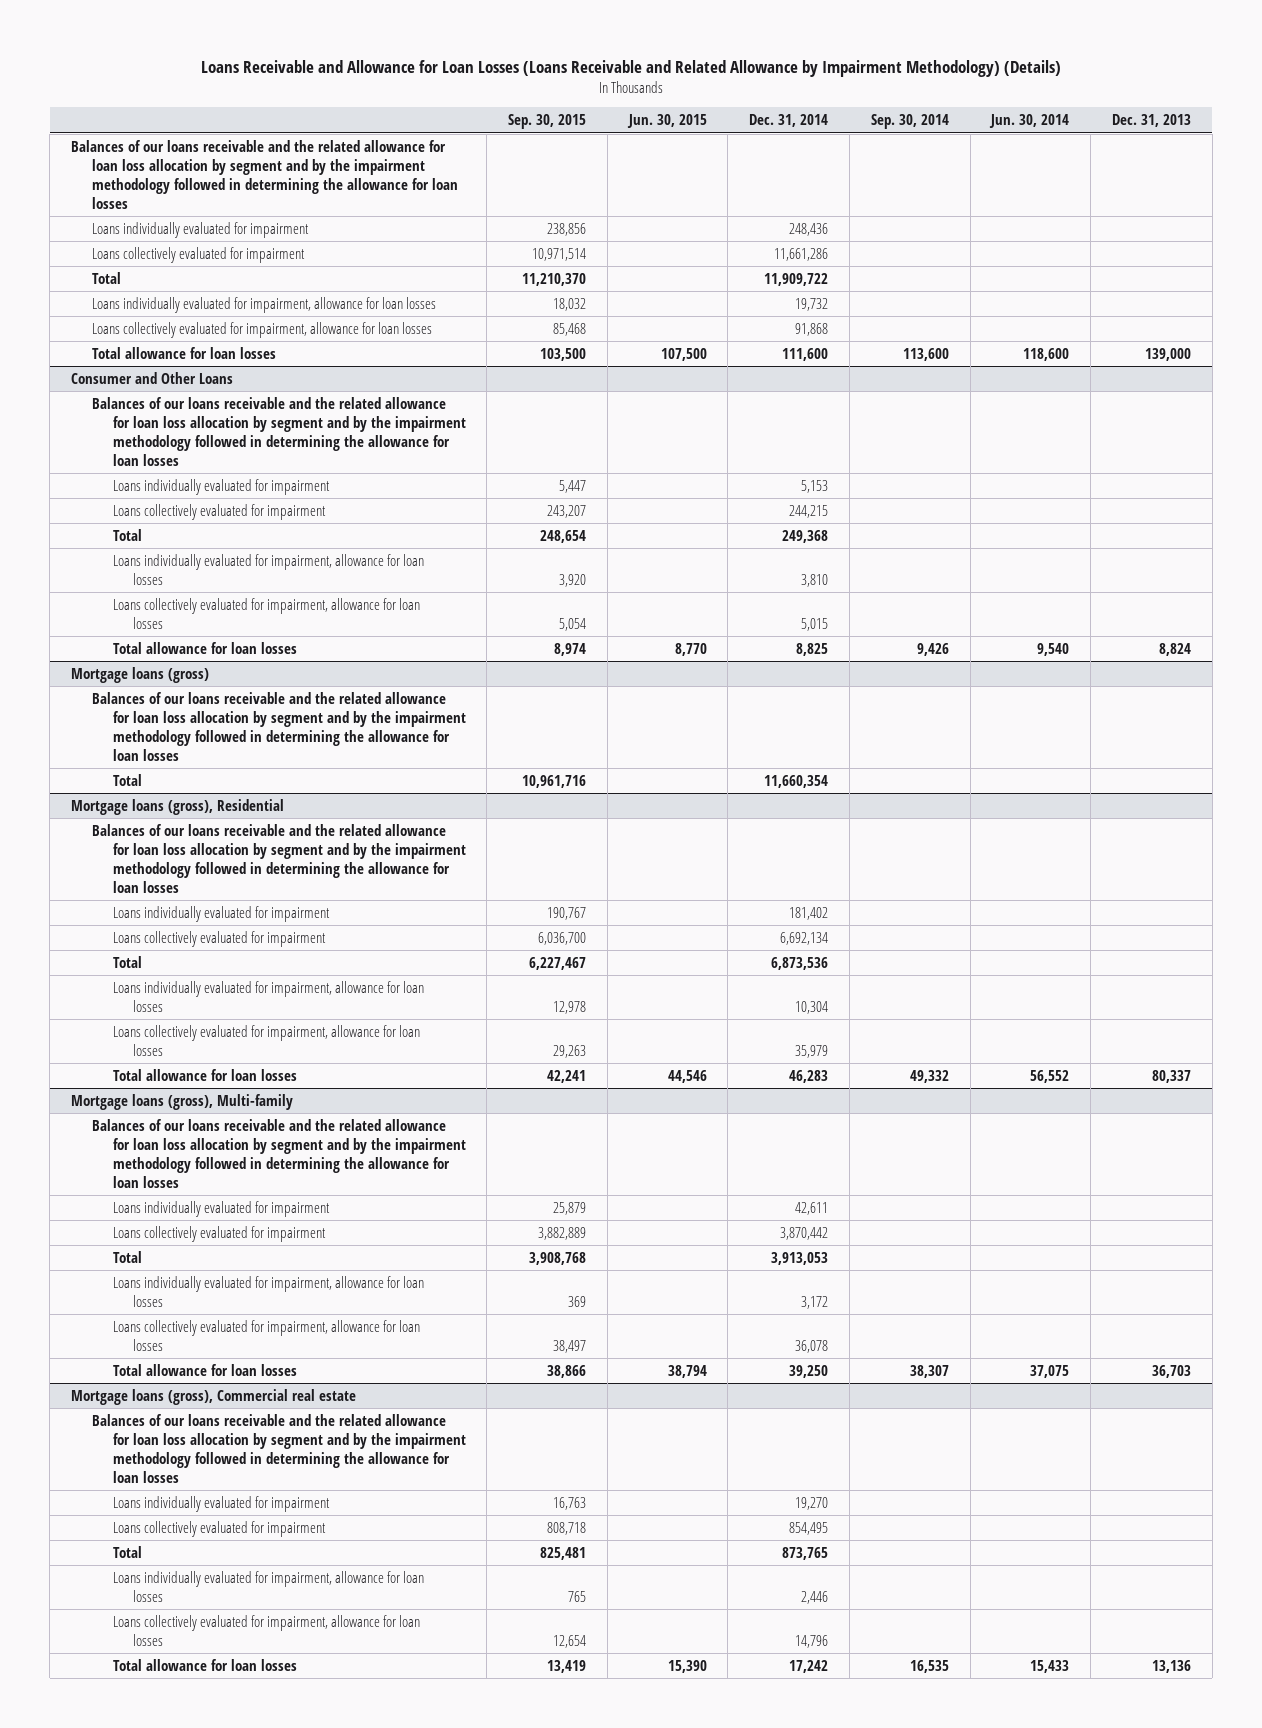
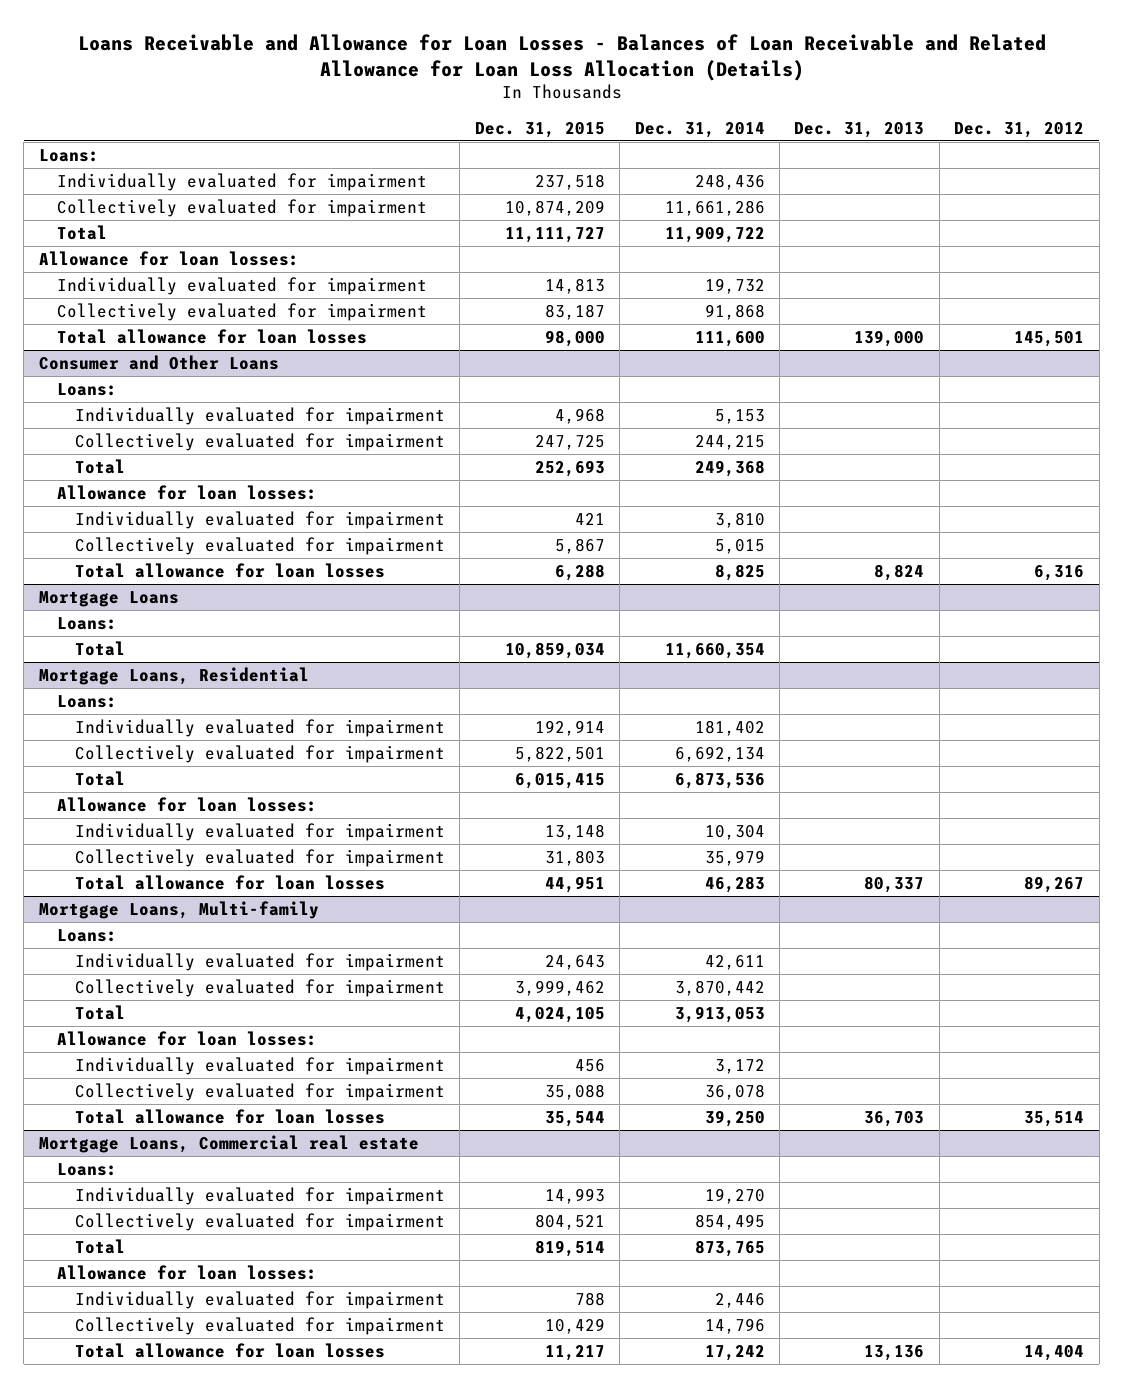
- Loans Receivable and Allowance for Loan Losses (Loans Receivable and Related Allowance by Impairment Methodology) (Details)
+ Loans Receivable and Allowance for Loan Losses - Balances of Loan Receivable and Related Allowance for Loan Loss Allocation (Details)
- | Sep. 30, 2015 | Jun. 30, 2015 | Dec. 31, 2014 | Sep. 30, 2014 | Jun. 30, 2014 | Dec. 31, 2013
+ | Dec. 31, 2015 | Dec. 31, 2014 | Dec. 31, 2013 | Dec. 31, 2012
- Balances of our loans receivable and the related allowance for loan loss allocation by segment and by the impairment methodology followed in determining the allowance for loan losses
- Loans individually evaluated for impairment | 238,856 | | 248,436 | | |
- Loans collectively evaluated for impairment | 10,971,514 | | 11,661,286 | | |
+ Loans:
+ Individually evaluated for impairment | 237,518 | 248,436 | |
+ Collectively evaluated for impairment | 10,874,209 | 11,661,286 | |
- Loans individually evaluated for impairment, allowance for loan losses | 18,032 | | 19,732 | | |
- Loans collectively evaluated for impairment, allowance for loan losses | 85,468 | | 91,868 | | |
+ Allowance for loan losses:
+ Individually evaluated for impairment | 14,813 | 19,732 | |
+ Collectively evaluated for impairment | 83,187 | 91,868 | |
@ Consumer and Other Loans
- Balances of our loans receivable and the related allowance for loan loss allocation by segment and by the impairment methodology followed in determining the allowance for loan losses
- Loans individually evaluated for impairment | 5,447 | | 5,153 | | |
- Loans collectively evaluated for impairment | 243,207 | | 244,215 | | |
+ Loans:
+ Individually evaluated for impairment | 4,968 | 5,153 | |
+ Collectively evaluated for impairment | 247,725 | 244,215 | |
- Loans individually evaluated for impairment, allowance for loan losses | 3,920 | | 3,810 | | |
- Loans collectively evaluated for impairment, allowance for loan losses | 5,054 | | 5,015 | | |
+ Allowance for loan losses:
+ Individually evaluated for impairment | 421 | 3,810 | |
+ Collectively evaluated for impairment | 5,867 | 5,015 | |
- Mortgage loans (gross)
- Balances of our loans receivable and the related allowance for loan loss allocation by segment and by the impairment methodology followed in determining the allowance for loan losses
+ Mortgage Loans
+ Loans:
- Mortgage loans (gross), Residential
- Balances of our loans receivable and the related allowance for loan loss allocation by segment and by the impairment methodology followed in determining the allowance for loan losses
- Loans individually evaluated for impairment | 190,767 | | 181,402 | | |
- Loans collectively evaluated for impairment | 6,036,700 | | 6,692,134 | | |
+ Mortgage Loans, Residential
+ Loans:
+ Individually evaluated for impairment | 192,914 | 181,402 | |
+ Collectively evaluated for impairment | 5,822,501 | 6,692,134 | |
- Loans individually evaluated for impairment, allowance for loan losses | 12,978 | | 10,304 | | |
- Loans collectively evaluated for impairment, allowance for loan losses | 29,263 | | 35,979 | | |
+ Allowance for loan losses:
+ Individually evaluated for impairment | 13,148 | 10,304 | |
+ Collectively evaluated for impairment | 31,803 | 35,979 | |
- Mortgage loans (gross), Multi-family
- Balances of our loans receivable and the related allowance for loan loss allocation by segment and by the impairment methodology followed in determining the allowance for loan losses
- Loans individually evaluated for impairment | 25,879 | | 42,611 | | |
- Loans collectively evaluated for impairment | 3,882,889 | | 3,870,442 | | |
+ Mortgage Loans, Multi-family
+ Loans:
+ Individually evaluated for impairment | 24,643 | 42,611 | |
+ Collectively evaluated for impairment | 3,999,462 | 3,870,442 | |
- Loans individually evaluated for impairment, allowance for loan losses | 369 | | 3,172 | | |
- Loans collectively evaluated for impairment, allowance for loan losses | 38,497 | | 36,078 | | |
+ Allowance for loan losses:
+ Individually evaluated for impairment | 456 | 3,172 | |
+ Collectively evaluated for impairment | 35,088 | 36,078 | |
- Mortgage loans (gross), Commercial real estate
- Balances of our loans receivable and the related allowance for loan loss allocation by segment and by the impairment methodology followed in determining the allowance for loan losses
- Loans individually evaluated for impairment | 16,763 | | 19,270 | | |
- Loans collectively evaluated for impairment | 808,718 | | 854,495 | | |
+ Mortgage Loans, Commercial real estate
+ Loans:
+ Individually evaluated for impairment | 14,993 | 19,270 | |
+ Collectively evaluated for impairment | 804,521 | 854,495 | |
- Loans individually evaluated for impairment, allowance for loan losses | 765 | | 2,446 | | |
- Loans collectively evaluated for impairment, allowance for loan losses | 12,654 | | 14,796 | | |
+ Allowance for loan losses:
+ Individually evaluated for impairment | 788 | 2,446 | |
+ Collectively evaluated for impairment | 10,429 | 14,796 | |

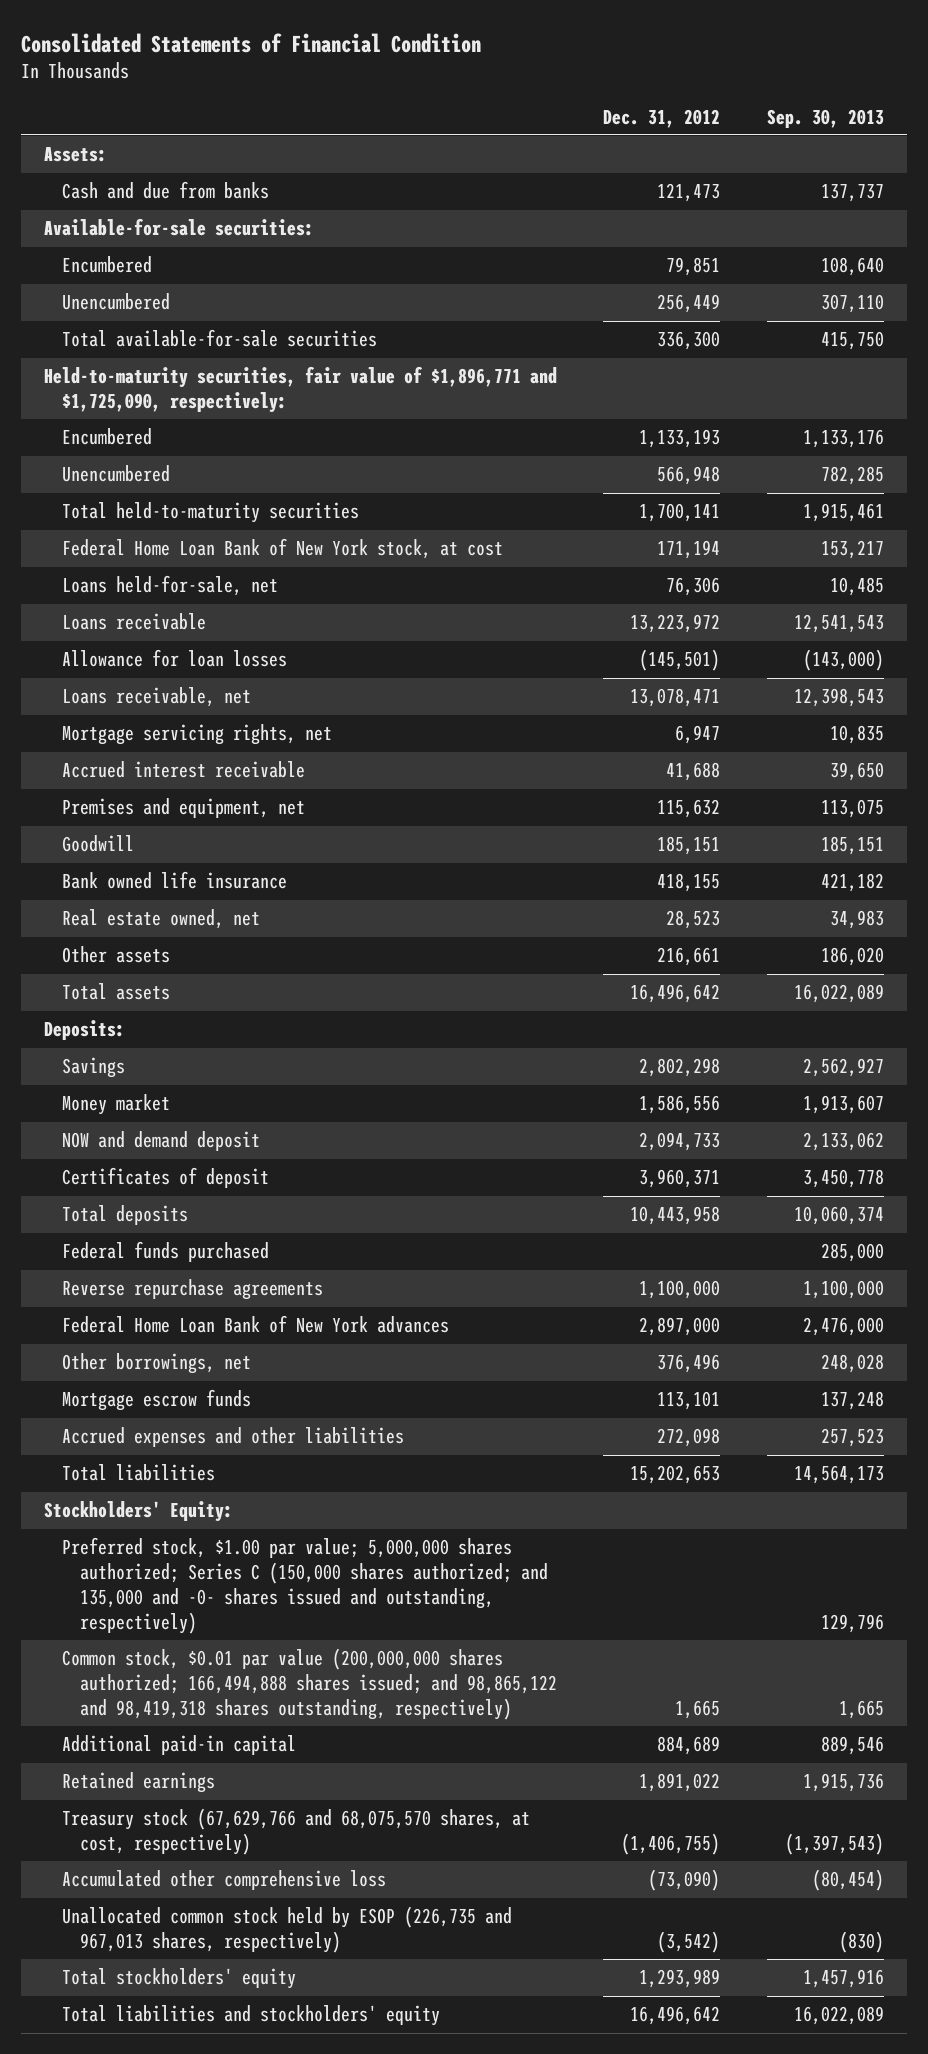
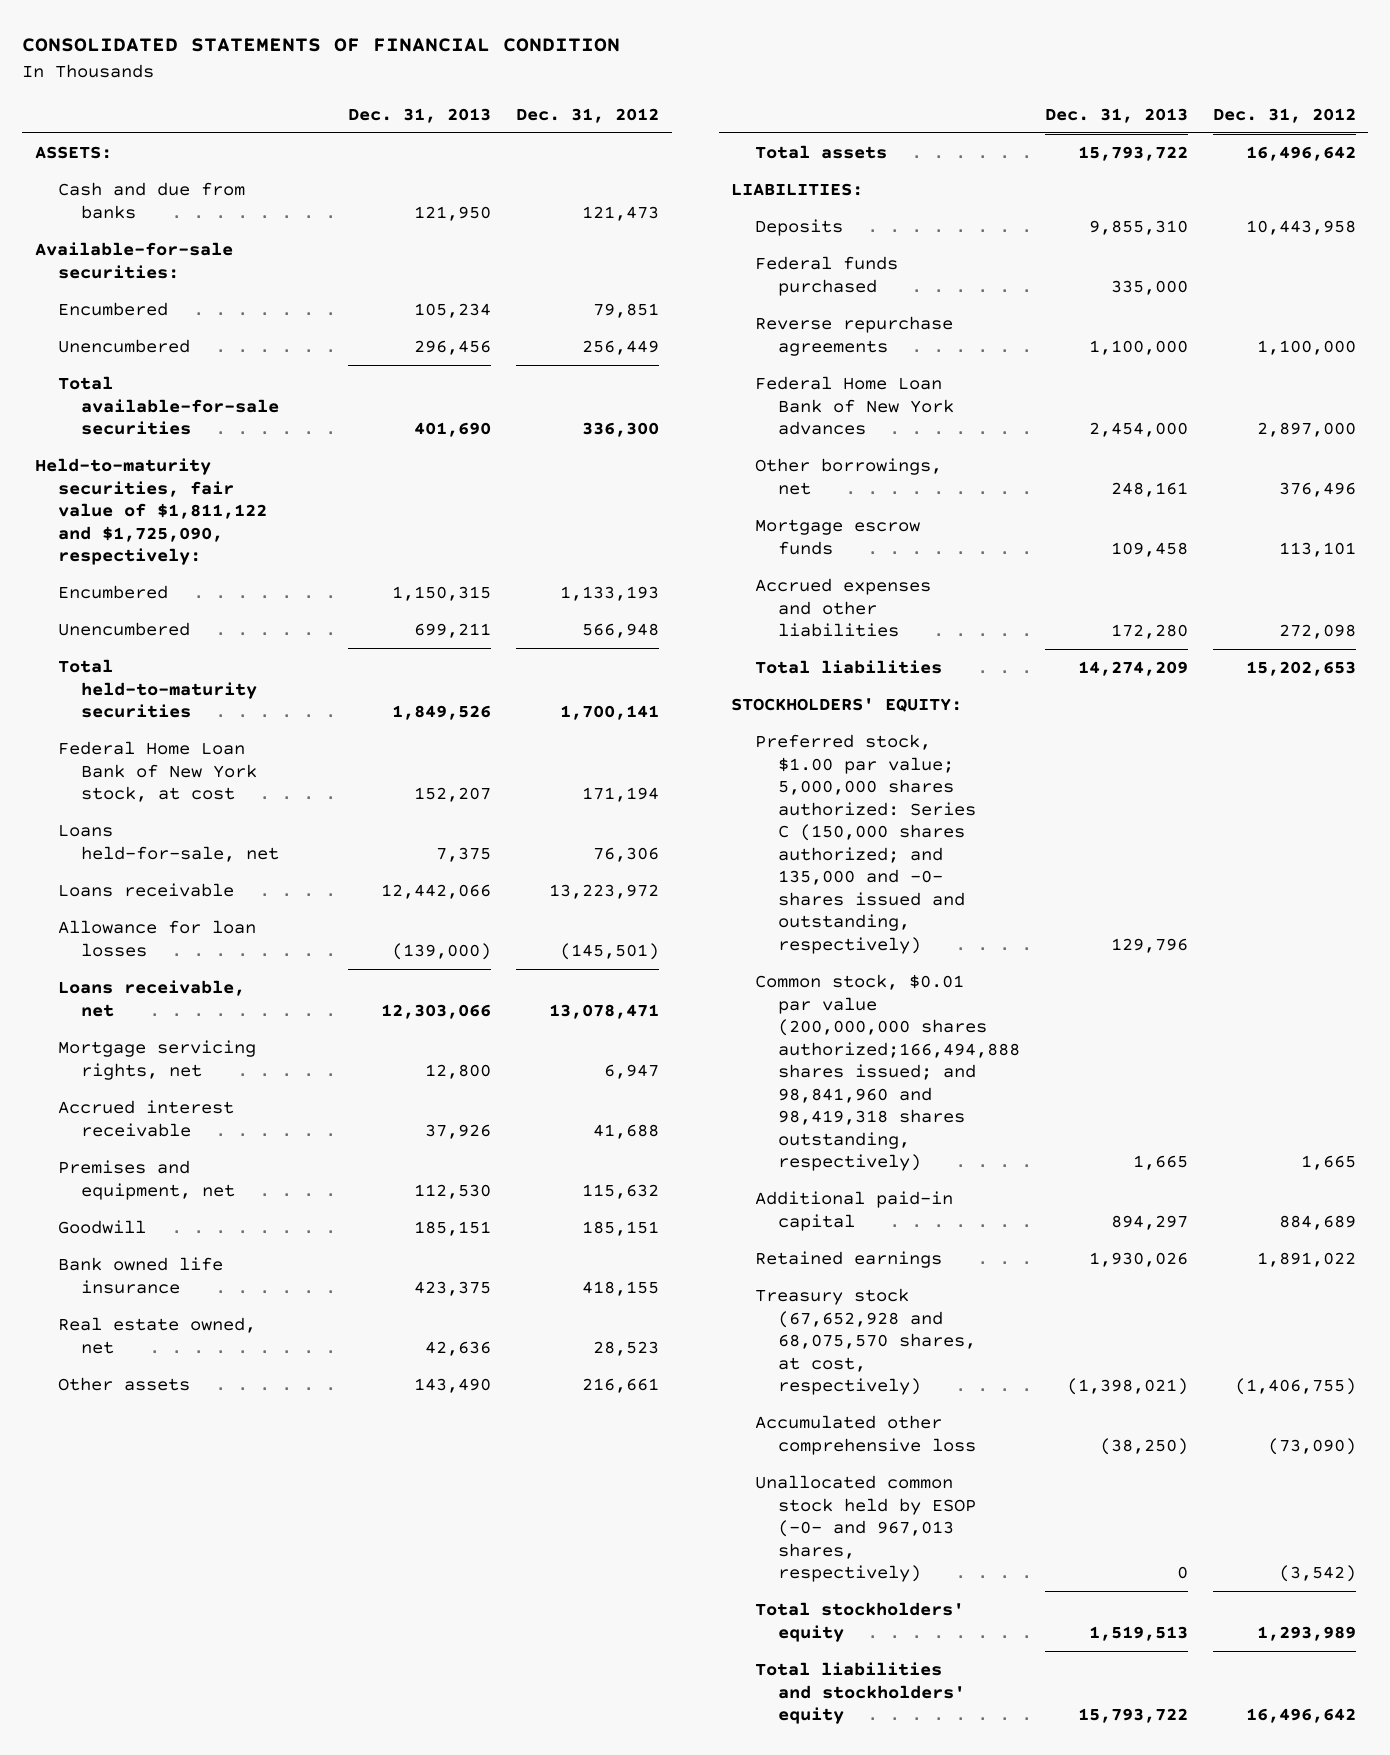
- Consolidated Statements of Financial Condition
+ CONSOLIDATED STATEMENTS OF FINANCIAL CONDITION
- | Dec. 31, 2012 | Sep. 30, 2013
+ | Dec. 31, 2013 | Dec. 31, 2012
- Assets:
+ ASSETS:
- Held-to-maturity securities, fair value of $1,896,771 and $1,725,090, respectively:
+ Held-to-maturity securities, fair value of $1,811,122 and $1,725,090, respectively:
- Deposits:
- Savings | 2,802,298 | 2,562,927
- Money market | 1,586,556 | 1,913,607
- NOW and demand deposit | 2,094,733 | 2,133,062
- Certificates of deposit | 3,960,371 | 3,450,778
- Total deposits | 10,443,958 | 10,060,374
+ LIABILITIES:
+ Deposits | 9,855,310 | 10,443,958
- Stockholders' Equity:
- Preferred stock, $1.00 par value; 5,000,000 shares authorized; Series C (150,000 shares authorized; and 135,000 and -0- shares issued and outstanding, respectively) | | 129,796
- Common stock, $0.01 par value (200,000,000 shares authorized; 166,494,888 shares issued; and 98,865,122 and 98,419,318 shares outstanding, respectively) | 1,665 | 1,665
+ STOCKHOLDERS' EQUITY:
+ Preferred stock, $1.00 par value; 5,000,000 shares authorized: Series C (150,000 shares authorized; and 135,000 and -0- shares issued and outstanding, respectively) | 129,796 |
+ Common stock, $0.01 par value (200,000,000 shares authorized;166,494,888 shares issued; and 98,841,960 and 98,419,318 shares outstanding, respectively) | 1,665 | 1,665
- Treasury stock (67,629,766 and 68,075,570 shares, at cost, respectively) | (1,406,755) | (1,397,543)
+ Treasury stock (67,652,928 and 68,075,570 shares, at cost, respectively) | (1,398,021) | (1,406,755)
- Unallocated common stock held by ESOP (226,735 and 967,013 shares, respectively) | (3,542) | (830)
+ Unallocated common stock held by ESOP (-0- and 967,013 shares, respectively) | 0 | (3,542)

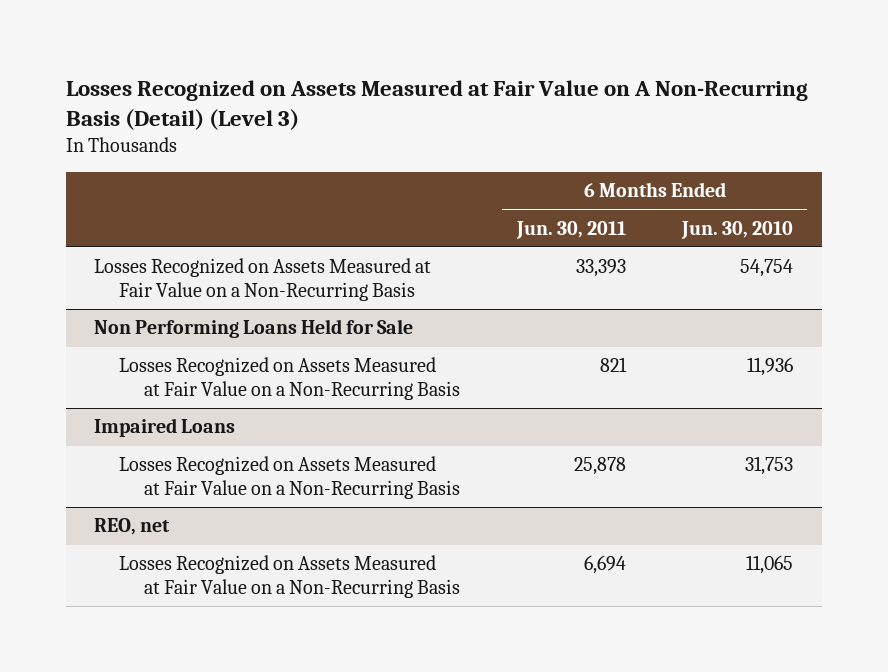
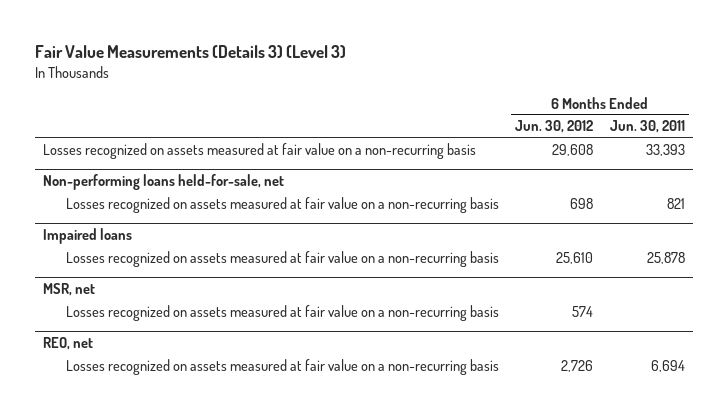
- Losses Recognized on Assets Measured at Fair Value on A Non-Recurring Basis (Detail) (Level 3)
+ Fair Value Measurements (Details 3) (Level 3)
- | 6 Months Ended Jun. 30, 2011 | 6 Months Ended Jun. 30, 2010
+ | 6 Months Ended Jun. 30, 2012 | 6 Months Ended Jun. 30, 2011
- Losses Recognized on Assets Measured at Fair Value on a Non-Recurring Basis | 33,393 | 54,754
- Non Performing Loans Held for Sale
- Losses Recognized on Assets Measured at Fair Value on a Non-Recurring Basis | 821 | 11,936
- Impaired Loans
- Losses Recognized on Assets Measured at Fair Value on a Non-Recurring Basis | 25,878 | 31,753
+ Losses recognized on assets measured at fair value on a non-recurring basis | 29,608 | 33,393
+ Non-performing loans held-for-sale, net
+ Losses recognized on assets measured at fair value on a non-recurring basis | 698 | 821
+ Impaired loans
+ Losses recognized on assets measured at fair value on a non-recurring basis | 25,610 | 25,878
+ MSR, net
+ Losses recognized on assets measured at fair value on a non-recurring basis | 574 |
@ REO, net
- Losses Recognized on Assets Measured at Fair Value on a Non-Recurring Basis | 6,694 | 11,065
+ Losses recognized on assets measured at fair value on a non-recurring basis | 2,726 | 6,694

